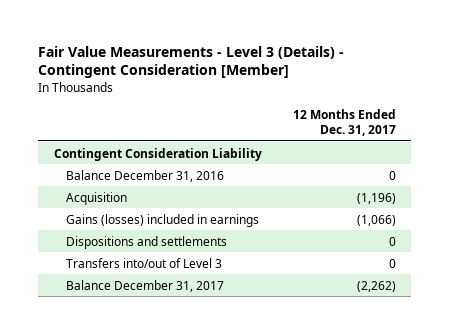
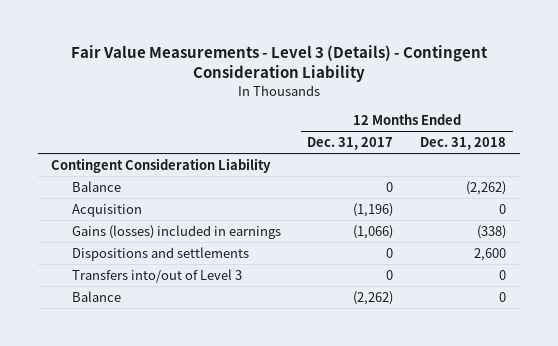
- Fair Value Measurements - Level 3 (Details) - Contingent Consideration [Member]
+ Fair Value Measurements - Level 3 (Details) - Contingent Consideration Liability
- | 12 Months Ended Dec. 31, 2017
+ | 12 Months Ended Dec. 31, 2017 | 12 Months Ended Dec. 31, 2018
- Balance December 31, 2016 | 0
+ Balance | 0 | (2,262)
- Balance December 31, 2017 | (2,262)
+ Balance | (2,262) | 0

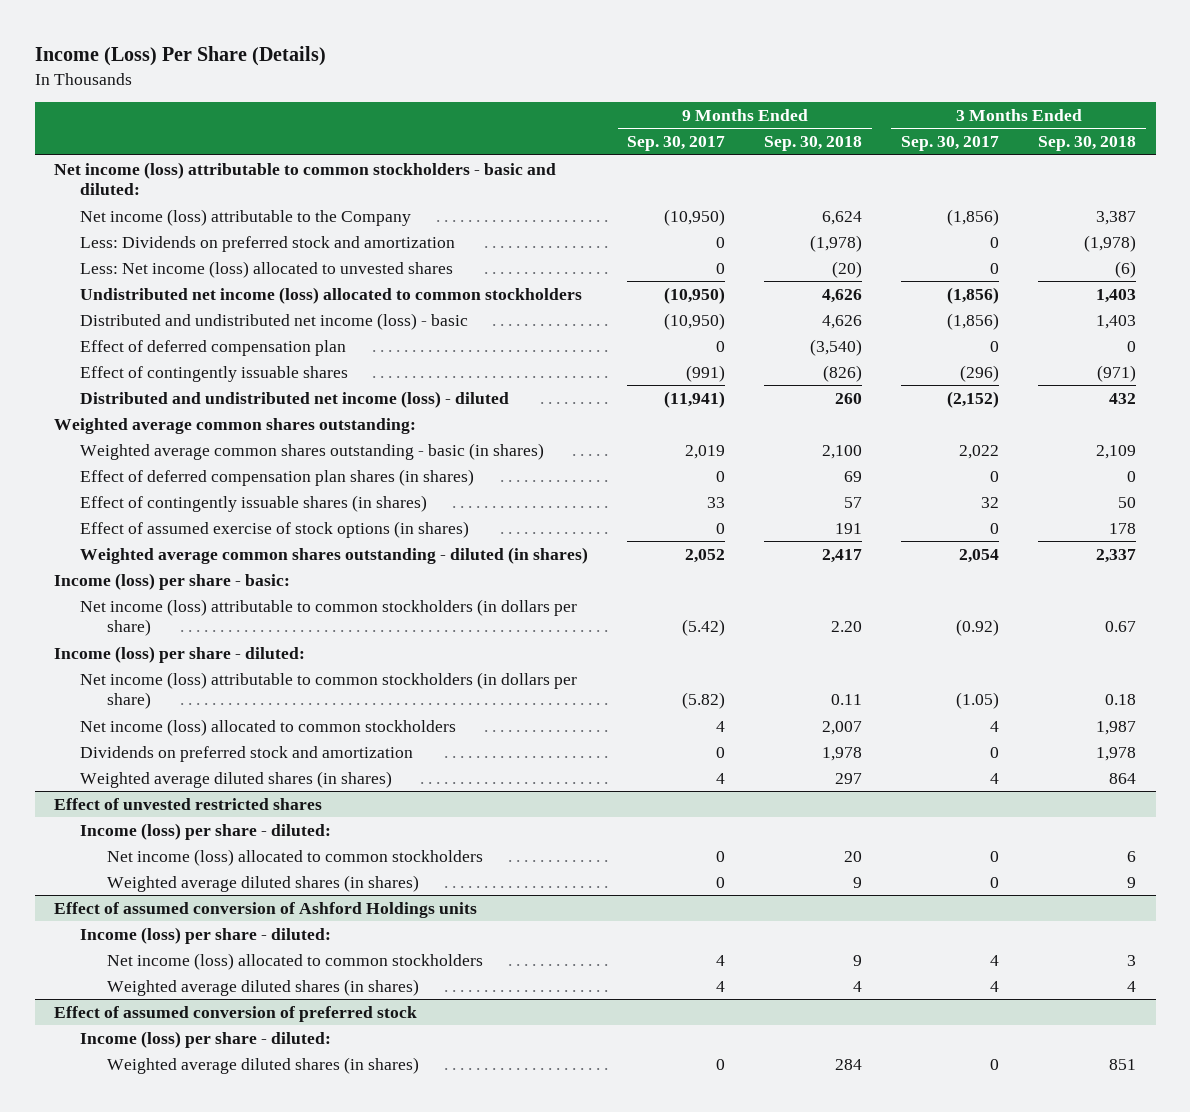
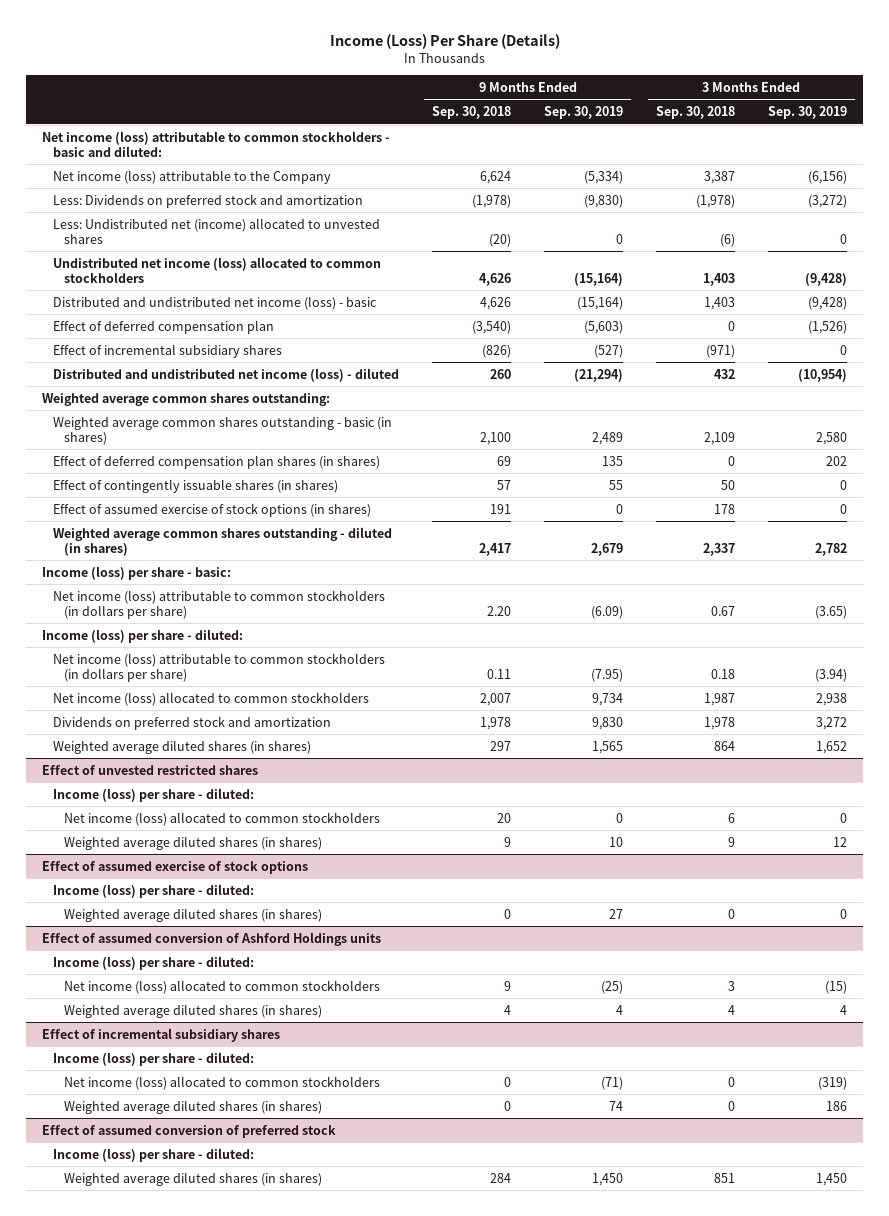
- | 9 Months Ended Sep. 30, 2017 | 9 Months Ended Sep. 30, 2018 | 3 Months Ended Sep. 30, 2017 | 3 Months Ended Sep. 30, 2018
+ | 9 Months Ended Sep. 30, 2018 | 9 Months Ended Sep. 30, 2019 | 3 Months Ended Sep. 30, 2018 | 3 Months Ended Sep. 30, 2019
- Less: Net income (loss) allocated to unvested shares | 0 | (20) | 0 | (6)
+ Less: Undistributed net (income) allocated to unvested shares | (20) | 0 | (6) | 0
- Effect of contingently issuable shares | (991) | (826) | (296) | (971)
+ Effect of incremental subsidiary shares | (826) | (527) | (971) | 0
+ Effect of assumed exercise of stock options
+ Income (loss) per share - diluted:
+ Weighted average diluted shares (in shares) | 0 | 27 | 0 | 0
+ Effect of incremental subsidiary shares
+ Income (loss) per share - diluted:
+ Net income (loss) allocated to common stockholders | 0 | (71) | 0 | (319)
+ Weighted average diluted shares (in shares) | 0 | 74 | 0 | 186

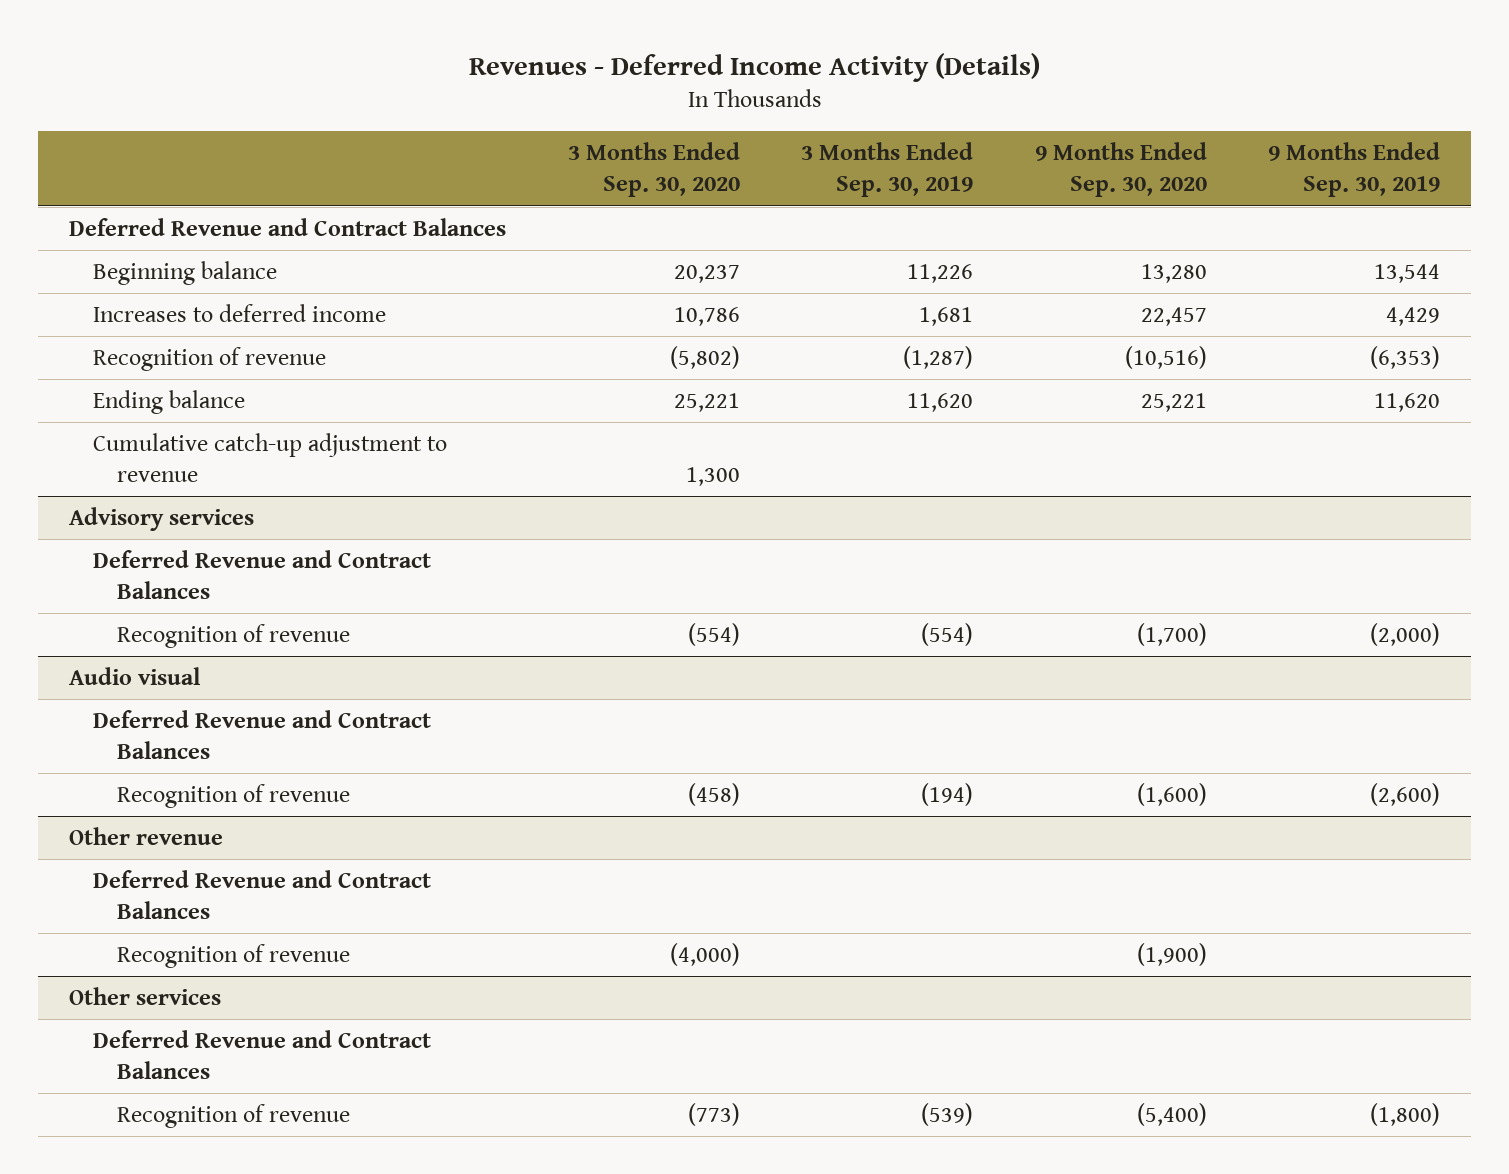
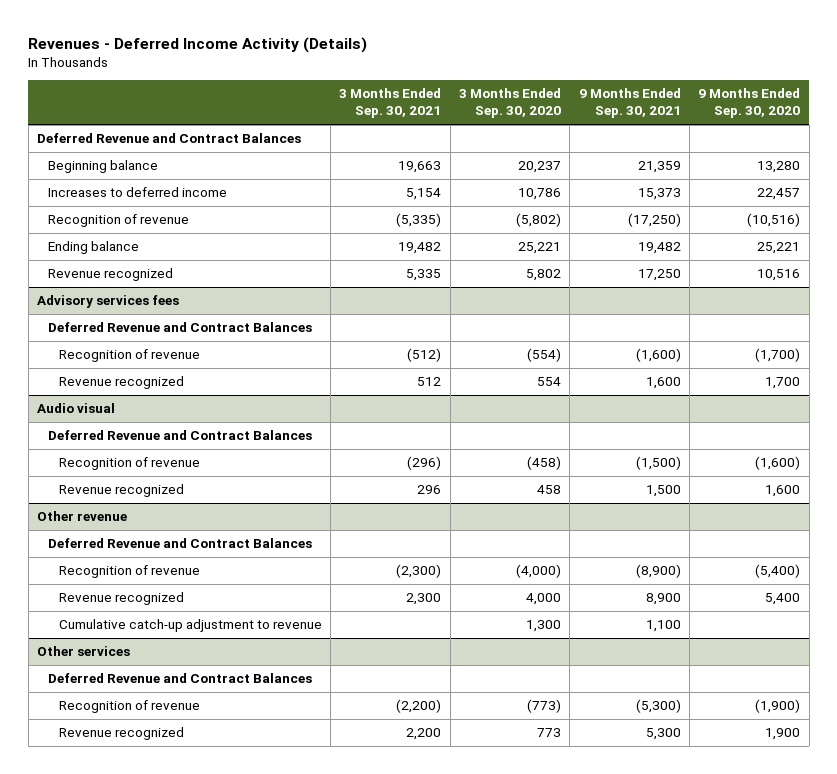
- | 3 Months Ended Sep. 30, 2020 | 3 Months Ended Sep. 30, 2019 | 9 Months Ended Sep. 30, 2020 | 9 Months Ended Sep. 30, 2019
+ | 3 Months Ended Sep. 30, 2021 | 3 Months Ended Sep. 30, 2020 | 9 Months Ended Sep. 30, 2021 | 9 Months Ended Sep. 30, 2020
- Cumulative catch-up adjustment to revenue | 1,300 | | |
- Advisory services
+ Revenue recognized | 5,335 | 5,802 | 17,250 | 10,516
+ Advisory services fees
+ Revenue recognized | 512 | 554 | 1,600 | 1,700
@ Audio visual
+ Revenue recognized | 296 | 458 | 1,500 | 1,600
@ Other revenue
- Recognition of revenue | (4,000) | | (1,900) |
+ Recognition of revenue | (2,300) | (4,000) | (8,900) | (5,400)
+ Revenue recognized | 2,300 | 4,000 | 8,900 | 5,400
+ Cumulative catch-up adjustment to revenue | | 1,300 | 1,100 |
@ Other services
- Recognition of revenue | (773) | (539) | (5,400) | (1,800)
+ Recognition of revenue | (2,200) | (773) | (5,300) | (1,900)
+ Revenue recognized | 2,200 | 773 | 5,300 | 1,900

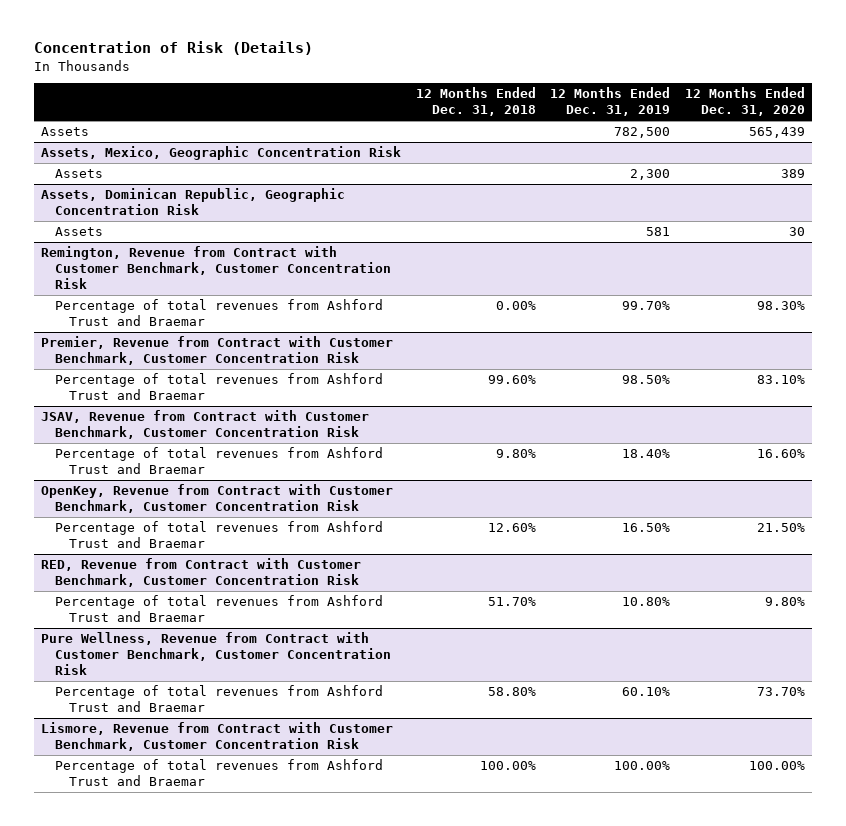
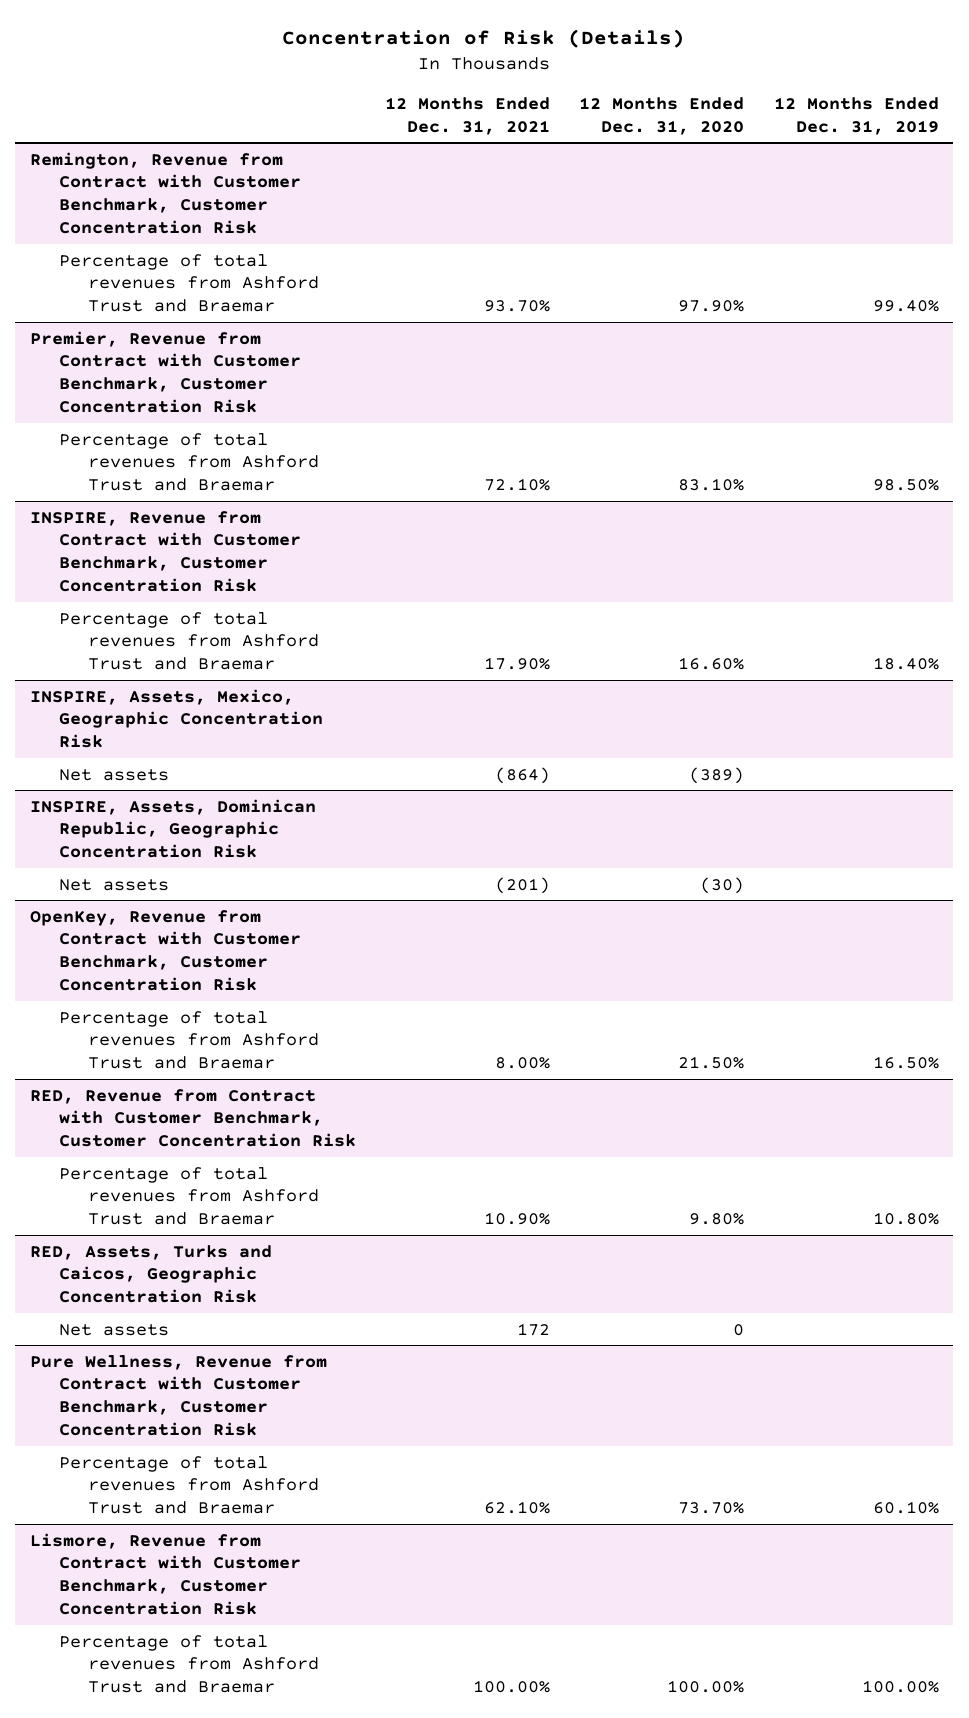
- | 12 Months Ended Dec. 31, 2018 | 12 Months Ended Dec. 31, 2019 | 12 Months Ended Dec. 31, 2020
+ | 12 Months Ended Dec. 31, 2021 | 12 Months Ended Dec. 31, 2020 | 12 Months Ended Dec. 31, 2019
- Assets | | 782,500 | 565,439
- Assets, Mexico, Geographic Concentration Risk
- Assets | | 2,300 | 389
- Assets, Dominican Republic, Geographic Concentration Risk
- Assets | | 581 | 30
@ Remington, Revenue from Contract with Customer Benchmark, Customer Concentration Risk
- Percentage of total revenues from Ashford Trust and Braemar | 0.00% | 99.70% | 98.30%
+ Percentage of total revenues from Ashford Trust and Braemar | 93.70% | 97.90% | 99.40%
- JSAV, Revenue from Contract with Customer Benchmark, Customer Concentration Risk
+ INSPIRE, Revenue from Contract with Customer Benchmark, Customer Concentration Risk
+ INSPIRE, Assets, Mexico, Geographic Concentration Risk
+ Net assets | (864) | (389) |
+ INSPIRE, Assets, Dominican Republic, Geographic Concentration Risk
+ Net assets | (201) | (30) |
+ RED, Assets, Turks and Caicos, Geographic Concentration Risk
+ Net assets | 172 | 0 |

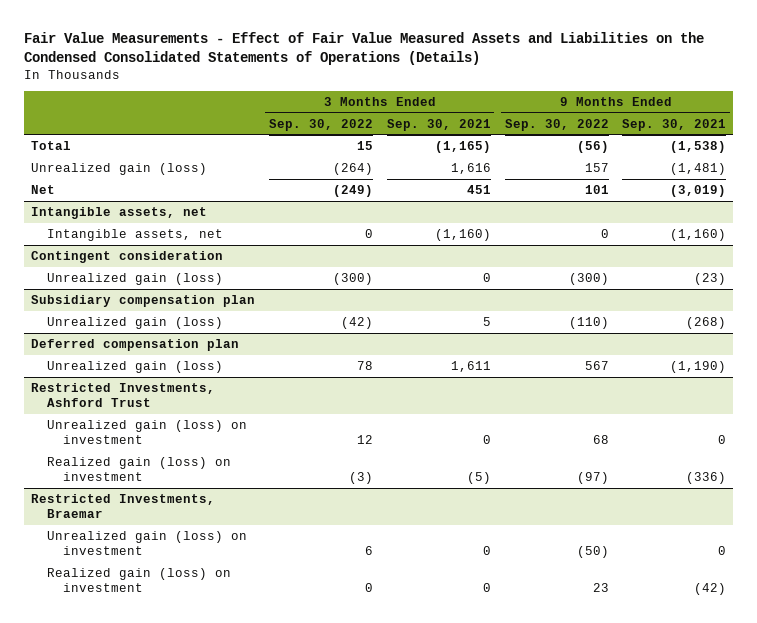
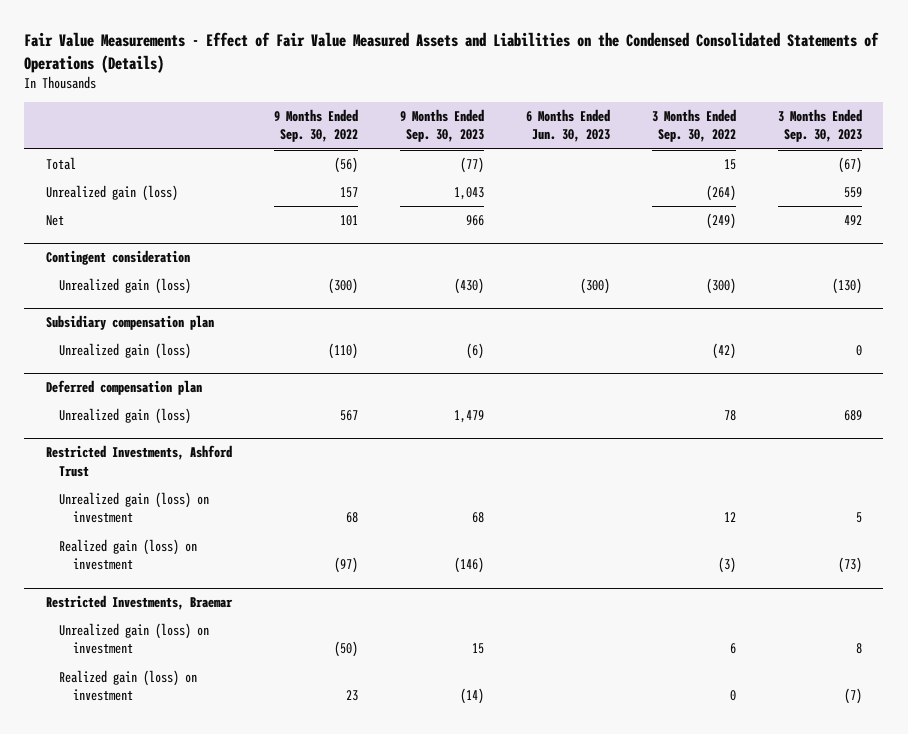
- | 3 Months Ended Sep. 30, 2022 | 3 Months Ended Sep. 30, 2021 | 9 Months Ended Sep. 30, 2022 | 9 Months Ended Sep. 30, 2021
+ | 9 Months Ended Sep. 30, 2022 | 9 Months Ended Sep. 30, 2023 | 6 Months Ended Jun. 30, 2023 | 3 Months Ended Sep. 30, 2022 | 3 Months Ended Sep. 30, 2023
- Intangible assets, net
- Intangible assets, net | 0 | (1,160) | 0 | (1,160)

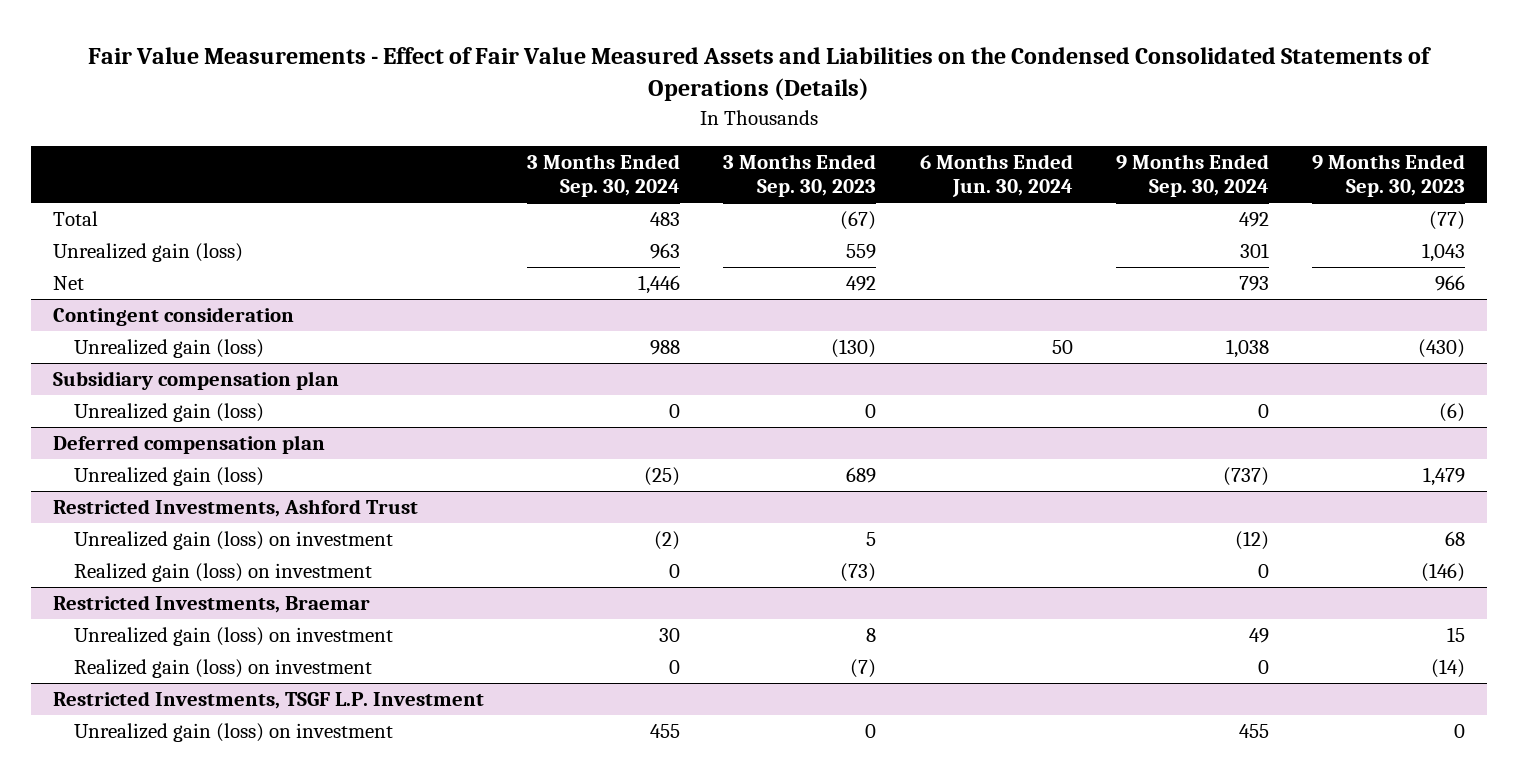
- | 9 Months Ended Sep. 30, 2022 | 9 Months Ended Sep. 30, 2023 | 6 Months Ended Jun. 30, 2023 | 3 Months Ended Sep. 30, 2022 | 3 Months Ended Sep. 30, 2023
+ | 3 Months Ended Sep. 30, 2024 | 3 Months Ended Sep. 30, 2023 | 6 Months Ended Jun. 30, 2024 | 9 Months Ended Sep. 30, 2024 | 9 Months Ended Sep. 30, 2023
+ Restricted Investments, TSGF L.P. Investment
+ Unrealized gain (loss) on investment | 455 | 0 | | 455 | 0

